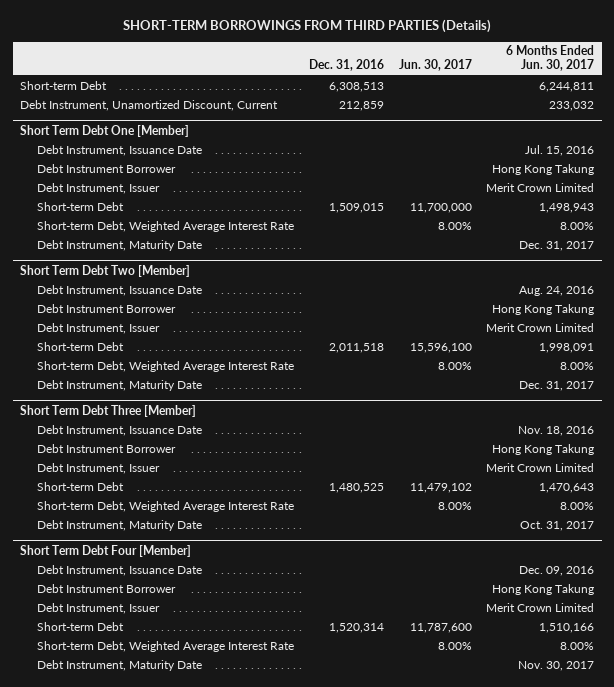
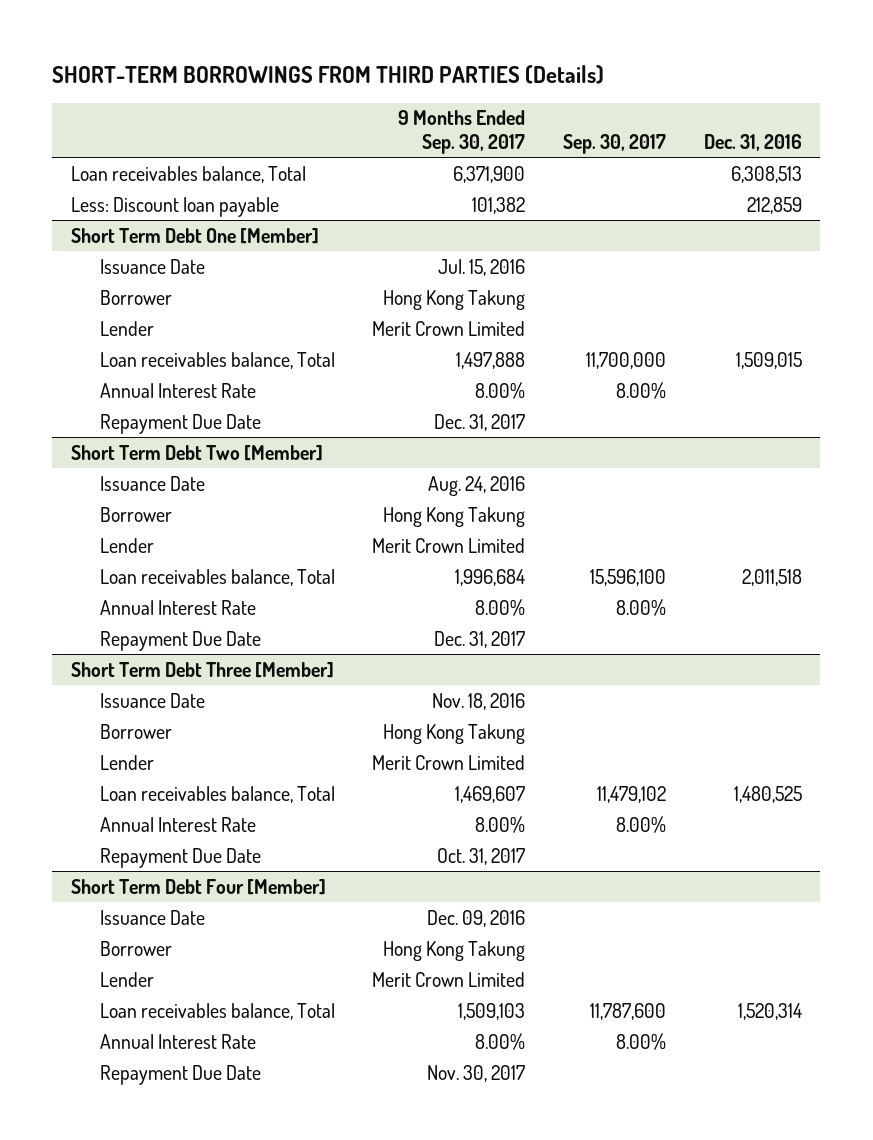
- | Dec. 31, 2016 | Jun. 30, 2017 | 6 Months Ended Jun. 30, 2017
+ | 9 Months Ended Sep. 30, 2017 | Sep. 30, 2017 | Dec. 31, 2016
- Short-term Debt | 6,308,513 | | 6,244,811
- Debt Instrument, Unamortized Discount, Current | 212,859 | | 233,032
+ Loan receivables balance, Total | 6,371,900 | | 6,308,513
+ Less: Discount loan payable | 101,382 | | 212,859
@ Short Term Debt One [Member]
- Debt Instrument, Issuance Date | | | Jul. 15, 2016
- Debt Instrument Borrower | | | Hong Kong Takung
- Debt Instrument, Issuer | | | Merit Crown Limited
- Short-term Debt | 1,509,015 | 11,700,000 | 1,498,943
- Short-term Debt, Weighted Average Interest Rate | | 8.00% | 8.00%
- Debt Instrument, Maturity Date | | | Dec. 31, 2017
+ Issuance Date | Jul. 15, 2016 | |
+ Borrower | Hong Kong Takung | |
+ Lender | Merit Crown Limited | |
+ Loan receivables balance, Total | 1,497,888 | 11,700,000 | 1,509,015
+ Annual Interest Rate | 8.00% | 8.00% |
+ Repayment Due Date | Dec. 31, 2017 | |
@ Short Term Debt Two [Member]
- Debt Instrument, Issuance Date | | | Aug. 24, 2016
- Debt Instrument Borrower | | | Hong Kong Takung
- Debt Instrument, Issuer | | | Merit Crown Limited
- Short-term Debt | 2,011,518 | 15,596,100 | 1,998,091
- Short-term Debt, Weighted Average Interest Rate | | 8.00% | 8.00%
- Debt Instrument, Maturity Date | | | Dec. 31, 2017
+ Issuance Date | Aug. 24, 2016 | |
+ Borrower | Hong Kong Takung | |
+ Lender | Merit Crown Limited | |
+ Loan receivables balance, Total | 1,996,684 | 15,596,100 | 2,011,518
+ Annual Interest Rate | 8.00% | 8.00% |
+ Repayment Due Date | Dec. 31, 2017 | |
@ Short Term Debt Three [Member]
- Debt Instrument, Issuance Date | | | Nov. 18, 2016
- Debt Instrument Borrower | | | Hong Kong Takung
- Debt Instrument, Issuer | | | Merit Crown Limited
- Short-term Debt | 1,480,525 | 11,479,102 | 1,470,643
- Short-term Debt, Weighted Average Interest Rate | | 8.00% | 8.00%
- Debt Instrument, Maturity Date | | | Oct. 31, 2017
+ Issuance Date | Nov. 18, 2016 | |
+ Borrower | Hong Kong Takung | |
+ Lender | Merit Crown Limited | |
+ Loan receivables balance, Total | 1,469,607 | 11,479,102 | 1,480,525
+ Annual Interest Rate | 8.00% | 8.00% |
+ Repayment Due Date | Oct. 31, 2017 | |
@ Short Term Debt Four [Member]
- Debt Instrument, Issuance Date | | | Dec. 09, 2016
- Debt Instrument Borrower | | | Hong Kong Takung
- Debt Instrument, Issuer | | | Merit Crown Limited
- Short-term Debt | 1,520,314 | 11,787,600 | 1,510,166
- Short-term Debt, Weighted Average Interest Rate | | 8.00% | 8.00%
- Debt Instrument, Maturity Date | | | Nov. 30, 2017
+ Issuance Date | Dec. 09, 2016 | |
+ Borrower | Hong Kong Takung | |
+ Lender | Merit Crown Limited | |
+ Loan receivables balance, Total | 1,509,103 | 11,787,600 | 1,520,314
+ Annual Interest Rate | 8.00% | 8.00% |
+ Repayment Due Date | Nov. 30, 2017 | |

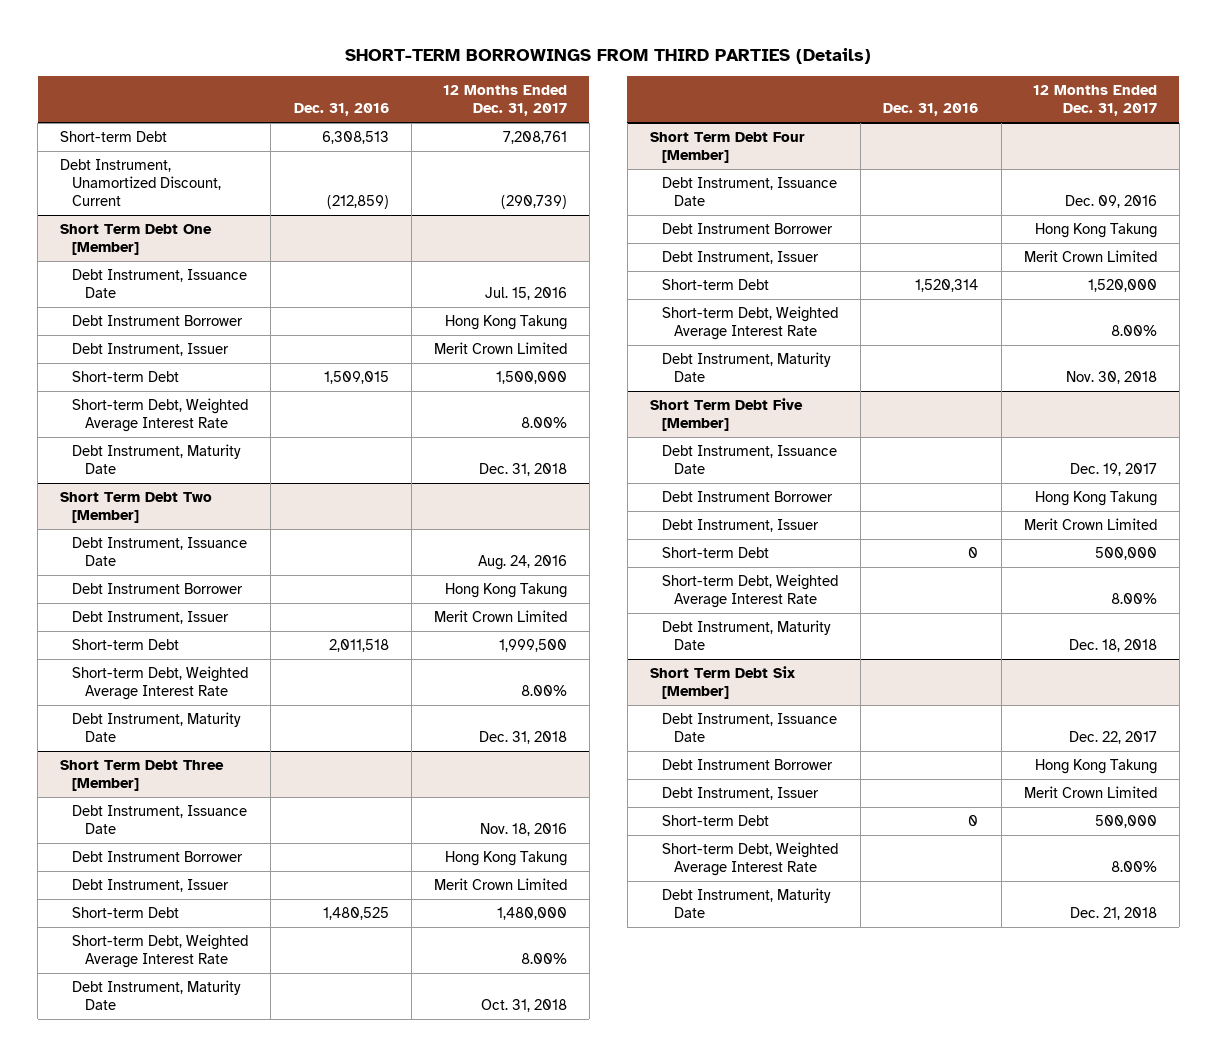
- | 9 Months Ended Sep. 30, 2017 | Sep. 30, 2017 | Dec. 31, 2016
+ | Dec. 31, 2016 | 12 Months Ended Dec. 31, 2017
- Loan receivables balance, Total | 6,371,900 | | 6,308,513
- Less: Discount loan payable | 101,382 | | 212,859
+ Short-term Debt | 6,308,513 | 7,208,761
+ Debt Instrument, Unamortized Discount, Current | (212,859) | (290,739)
@ Short Term Debt One [Member]
- Issuance Date | Jul. 15, 2016 | |
- Borrower | Hong Kong Takung | |
- Lender | Merit Crown Limited | |
- Loan receivables balance, Total | 1,497,888 | 11,700,000 | 1,509,015
- Annual Interest Rate | 8.00% | 8.00% |
- Repayment Due Date | Dec. 31, 2017 | |
+ Debt Instrument, Issuance Date | | Jul. 15, 2016
+ Debt Instrument Borrower | | Hong Kong Takung
+ Debt Instrument, Issuer | | Merit Crown Limited
+ Short-term Debt | 1,509,015 | 1,500,000
+ Short-term Debt, Weighted Average Interest Rate | | 8.00%
+ Debt Instrument, Maturity Date | | Dec. 31, 2018
@ Short Term Debt Two [Member]
- Issuance Date | Aug. 24, 2016 | |
- Borrower | Hong Kong Takung | |
- Lender | Merit Crown Limited | |
- Loan receivables balance, Total | 1,996,684 | 15,596,100 | 2,011,518
- Annual Interest Rate | 8.00% | 8.00% |
- Repayment Due Date | Dec. 31, 2017 | |
+ Debt Instrument, Issuance Date | | Aug. 24, 2016
+ Debt Instrument Borrower | | Hong Kong Takung
+ Debt Instrument, Issuer | | Merit Crown Limited
+ Short-term Debt | 2,011,518 | 1,999,500
+ Short-term Debt, Weighted Average Interest Rate | | 8.00%
+ Debt Instrument, Maturity Date | | Dec. 31, 2018
@ Short Term Debt Three [Member]
- Issuance Date | Nov. 18, 2016 | |
- Borrower | Hong Kong Takung | |
- Lender | Merit Crown Limited | |
- Loan receivables balance, Total | 1,469,607 | 11,479,102 | 1,480,525
- Annual Interest Rate | 8.00% | 8.00% |
- Repayment Due Date | Oct. 31, 2017 | |
+ Debt Instrument, Issuance Date | | Nov. 18, 2016
+ Debt Instrument Borrower | | Hong Kong Takung
+ Debt Instrument, Issuer | | Merit Crown Limited
+ Short-term Debt | 1,480,525 | 1,480,000
+ Short-term Debt, Weighted Average Interest Rate | | 8.00%
+ Debt Instrument, Maturity Date | | Oct. 31, 2018
@ Short Term Debt Four [Member]
- Issuance Date | Dec. 09, 2016 | |
- Borrower | Hong Kong Takung | |
- Lender | Merit Crown Limited | |
- Loan receivables balance, Total | 1,509,103 | 11,787,600 | 1,520,314
- Annual Interest Rate | 8.00% | 8.00% |
- Repayment Due Date | Nov. 30, 2017 | |
+ Debt Instrument, Issuance Date | | Dec. 09, 2016
+ Debt Instrument Borrower | | Hong Kong Takung
+ Debt Instrument, Issuer | | Merit Crown Limited
+ Short-term Debt | 1,520,314 | 1,520,000
+ Short-term Debt, Weighted Average Interest Rate | | 8.00%
+ Debt Instrument, Maturity Date | | Nov. 30, 2018
+ Short Term Debt Five [Member]
+ Debt Instrument, Issuance Date | | Dec. 19, 2017
+ Debt Instrument Borrower | | Hong Kong Takung
+ Debt Instrument, Issuer | | Merit Crown Limited
+ Short-term Debt | 0 | 500,000
+ Short-term Debt, Weighted Average Interest Rate | | 8.00%
+ Debt Instrument, Maturity Date | | Dec. 18, 2018
+ Short Term Debt Six [Member]
+ Debt Instrument, Issuance Date | | Dec. 22, 2017
+ Debt Instrument Borrower | | Hong Kong Takung
+ Debt Instrument, Issuer | | Merit Crown Limited
+ Short-term Debt | 0 | 500,000
+ Short-term Debt, Weighted Average Interest Rate | | 8.00%
+ Debt Instrument, Maturity Date | | Dec. 21, 2018

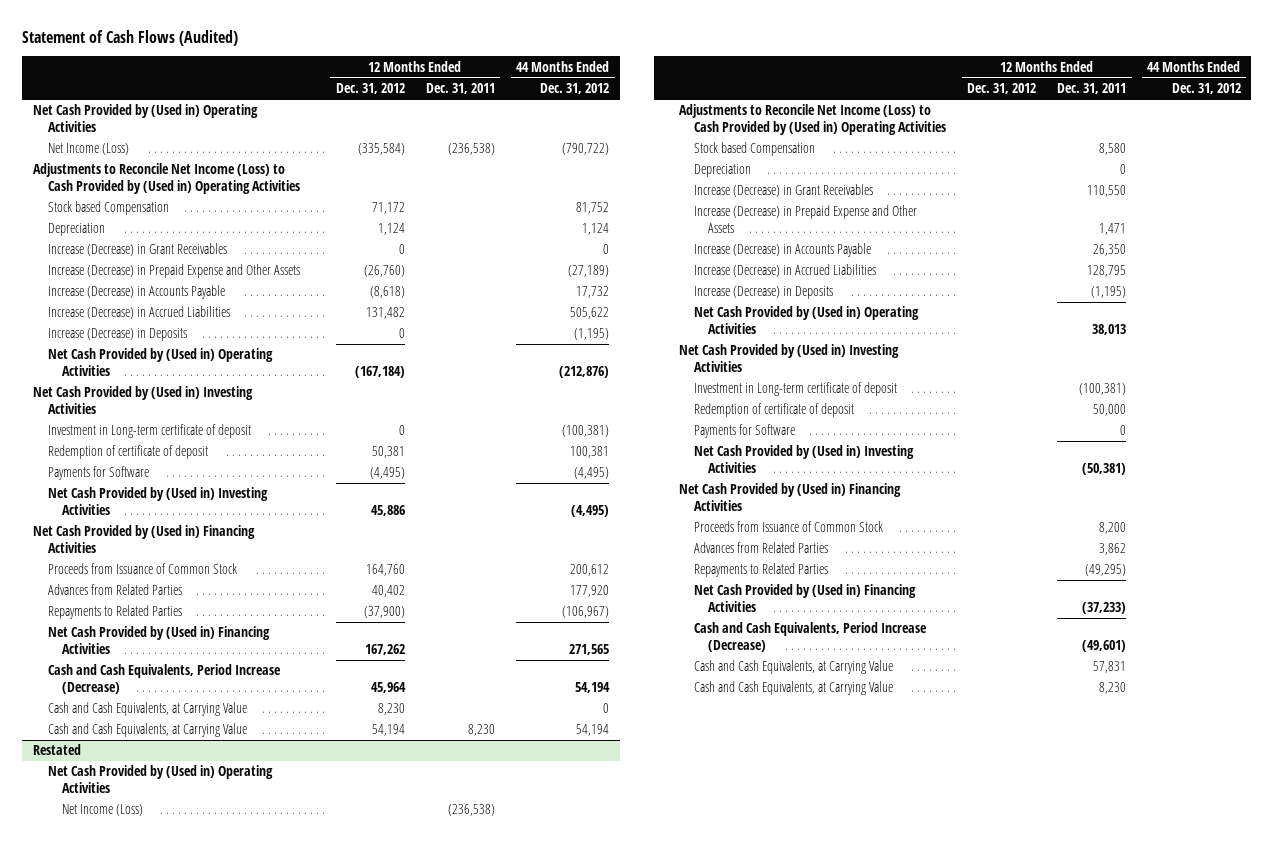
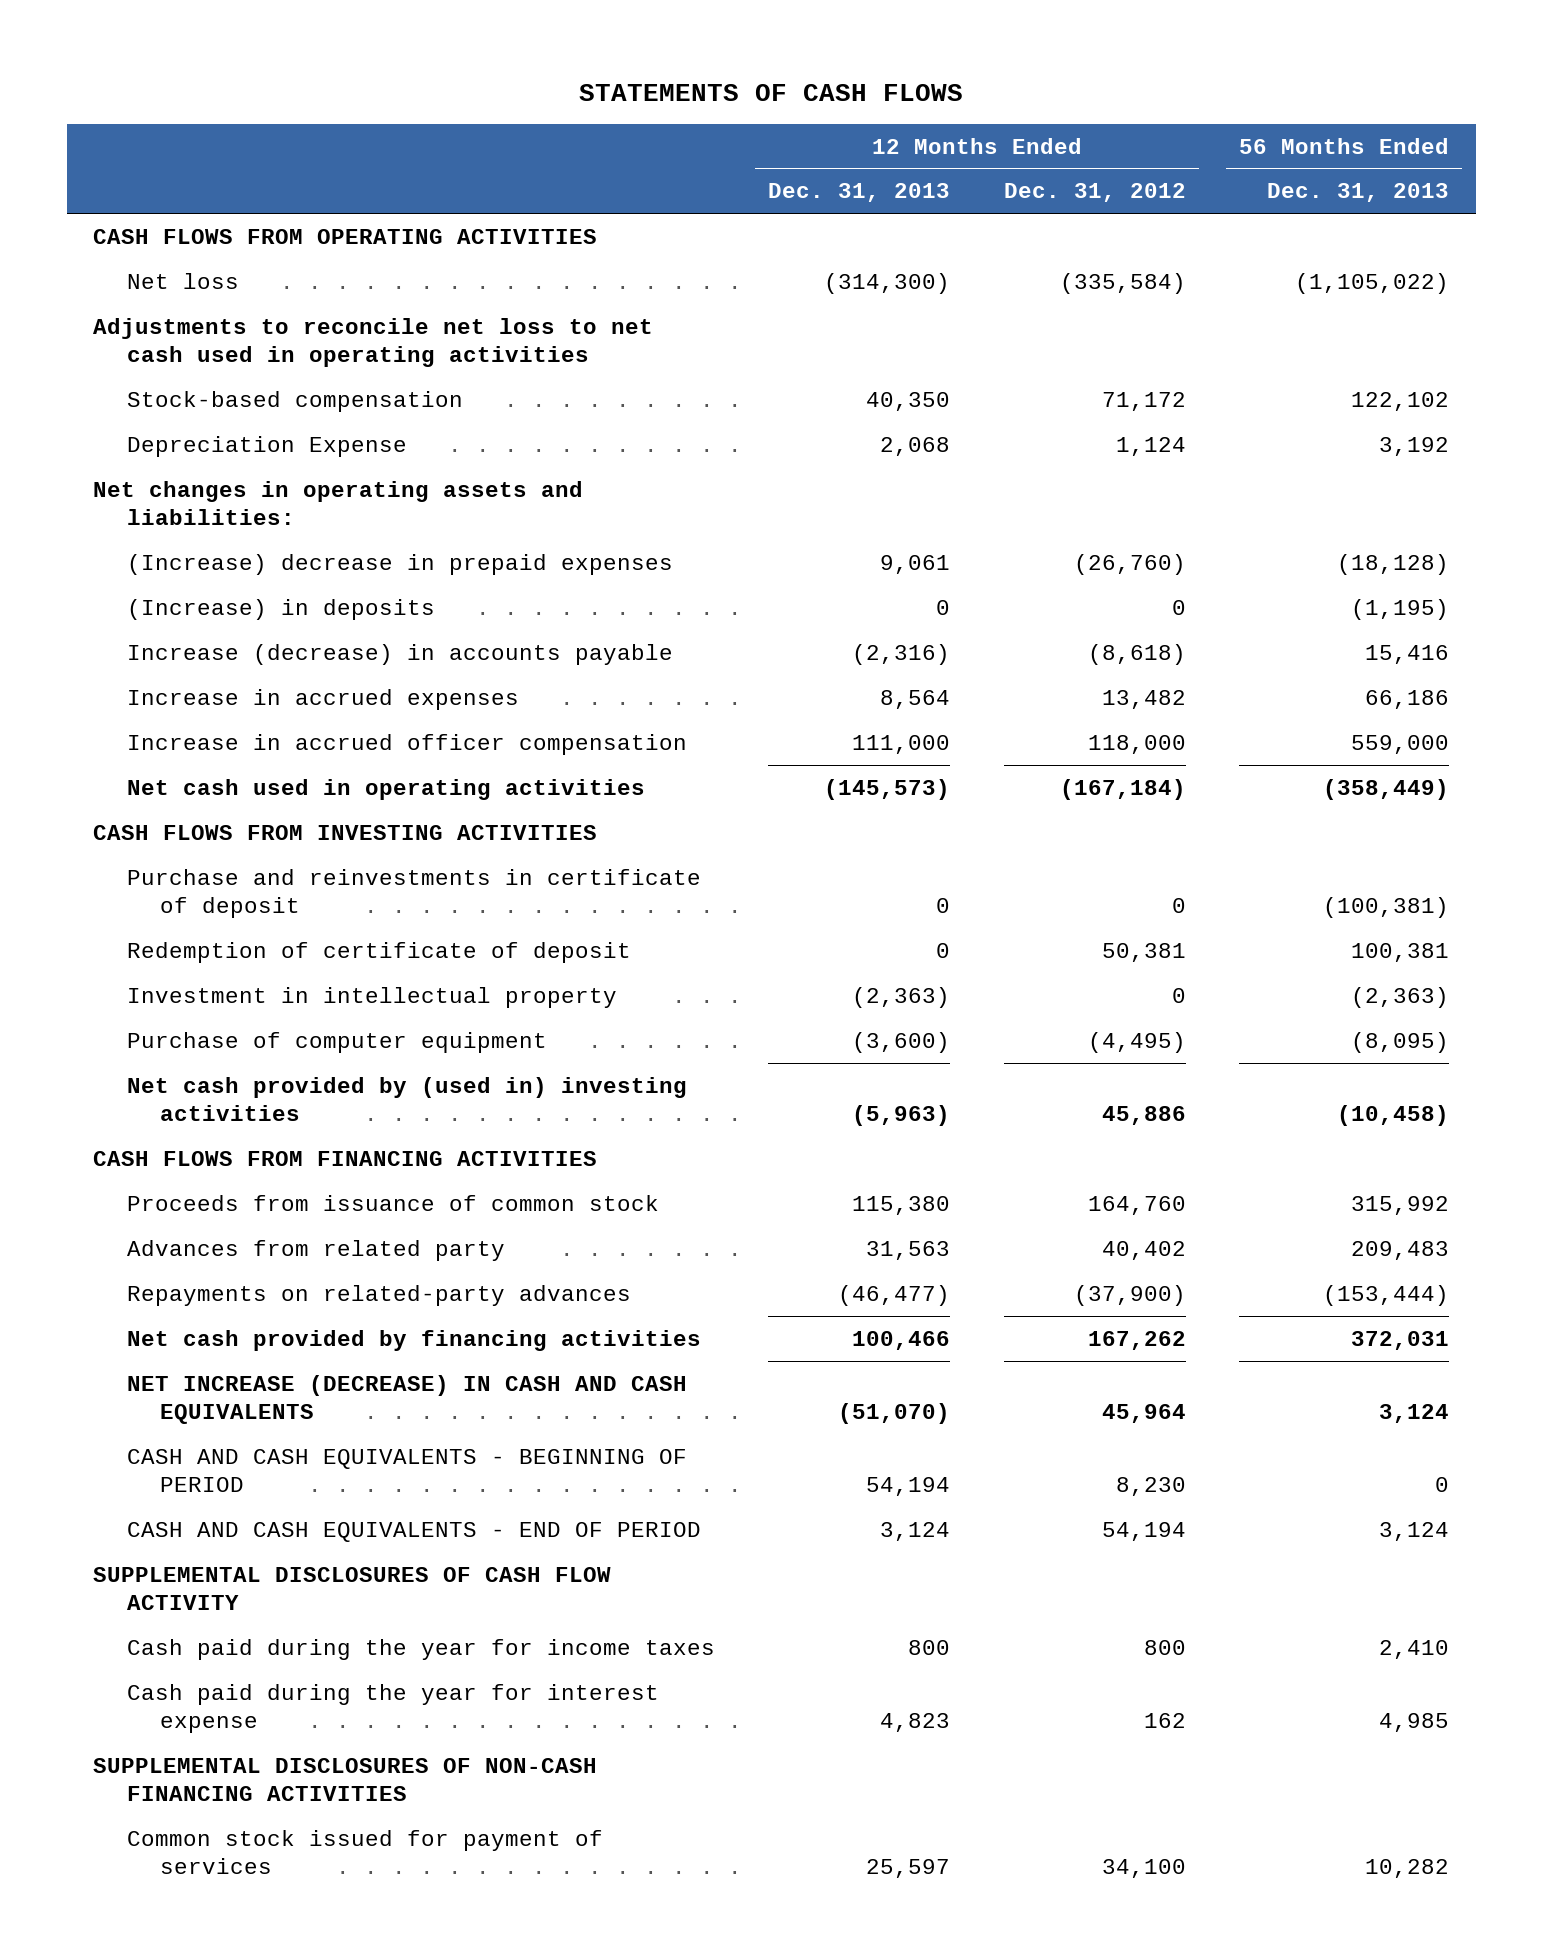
- Statement of Cash Flows (Audited)
+ STATEMENTS OF CASH FLOWS
- | 12 Months Ended Dec. 31, 2012 | 12 Months Ended Dec. 31, 2011 | 44 Months Ended Dec. 31, 2012
+ | 12 Months Ended Dec. 31, 2013 | 12 Months Ended Dec. 31, 2012 | 56 Months Ended Dec. 31, 2013
- Net Cash Provided by (Used in) Operating Activities
- Net Income (Loss) | (335,584) | (236,538) | (790,722)
- Adjustments to Reconcile Net Income (Loss) to Cash Provided by (Used in) Operating Activities
- Stock based Compensation | 71,172 | | 81,752
- Depreciation | 1,124 | | 1,124
- Increase (Decrease) in Grant Receivables | 0 | | 0
- Increase (Decrease) in Prepaid Expense and Other Assets | (26,760) | | (27,189)
- Increase (Decrease) in Accounts Payable | (8,618) | | 17,732
- Increase (Decrease) in Accrued Liabilities | 131,482 | | 505,622
- Increase (Decrease) in Deposits | 0 | | (1,195)
- Net Cash Provided by (Used in) Operating Activities | (167,184) | | (212,876)
- Net Cash Provided by (Used in) Investing Activities
- Investment in Long-term certificate of deposit | 0 | | (100,381)
+ CASH FLOWS FROM OPERATING ACTIVITIES
+ Net loss | (314,300) | (335,584) | (1,105,022)
+ Adjustments to reconcile net loss to net cash used in operating activities
+ Stock-based compensation | 40,350 | 71,172 | 122,102
+ Depreciation Expense | 2,068 | 1,124 | 3,192
+ Net changes in operating assets and liabilities:
+ (Increase) decrease in prepaid expenses | 9,061 | (26,760) | (18,128)
+ (Increase) in deposits | 0 | 0 | (1,195)
+ Increase (decrease) in accounts payable | (2,316) | (8,618) | 15,416
+ Increase in accrued expenses | 8,564 | 13,482 | 66,186
+ Increase in accrued officer compensation | 111,000 | 118,000 | 559,000
+ Net cash used in operating activities | (145,573) | (167,184) | (358,449)
+ CASH FLOWS FROM INVESTING ACTIVITIES
+ Purchase and reinvestments in certificate of deposit | 0 | 0 | (100,381)
- Payments for Software | (4,495) | | (4,495)
- Net Cash Provided by (Used in) Investing Activities | 45,886 | | (4,495)
- Net Cash Provided by (Used in) Financing Activities
- Proceeds from Issuance of Common Stock | 164,760 | | 200,612
- Advances from Related Parties | 40,402 | | 177,920
- Repayments to Related Parties | (37,900) | | (106,967)
- Net Cash Provided by (Used in) Financing Activities | 167,262 | | 271,565
- Cash and Cash Equivalents, Period Increase (Decrease) | 45,964 | | 54,194
- Cash and Cash Equivalents, at Carrying Value | 8,230 | | 0
- Cash and Cash Equivalents, at Carrying Value | 54,194 | 8,230 | 54,194
- Restated
- Net Cash Provided by (Used in) Operating Activities
- Net Income (Loss) | | (236,538) |
- Adjustments to Reconcile Net Income (Loss) to Cash Provided by (Used in) Operating Activities
- Stock based Compensation | | 8,580 |
- Depreciation | | 0 |
- Increase (Decrease) in Grant Receivables | | 110,550 |
- Increase (Decrease) in Prepaid Expense and Other Assets | | 1,471 |
- Increase (Decrease) in Accounts Payable | | 26,350 |
- Increase (Decrease) in Accrued Liabilities | | 128,795 |
- Increase (Decrease) in Deposits | | (1,195) |
- Net Cash Provided by (Used in) Operating Activities | | 38,013 |
- Net Cash Provided by (Used in) Investing Activities
- Investment in Long-term certificate of deposit | | (100,381) |
- Redemption of certificate of deposit | | 50,000 |
- Payments for Software | | 0 |
- Net Cash Provided by (Used in) Investing Activities | | (50,381) |
- Net Cash Provided by (Used in) Financing Activities
- Proceeds from Issuance of Common Stock | | 8,200 |
- Advances from Related Parties | | 3,862 |
- Repayments to Related Parties | | (49,295) |
- Net Cash Provided by (Used in) Financing Activities | | (37,233) |
- Cash and Cash Equivalents, Period Increase (Decrease) | | (49,601) |
- Cash and Cash Equivalents, at Carrying Value | | 57,831 |
- Cash and Cash Equivalents, at Carrying Value | | 8,230 |
+ Investment in intellectual property | (2,363) | 0 | (2,363)
+ Purchase of computer equipment | (3,600) | (4,495) | (8,095)
+ Net cash provided by (used in) investing activities | (5,963) | 45,886 | (10,458)
+ CASH FLOWS FROM FINANCING ACTIVITIES
+ Proceeds from issuance of common stock | 115,380 | 164,760 | 315,992
+ Advances from related party | 31,563 | 40,402 | 209,483
+ Repayments on related-party advances | (46,477) | (37,900) | (153,444)
+ Net cash provided by financing activities | 100,466 | 167,262 | 372,031
+ NET INCREASE (DECREASE) IN CASH AND CASH EQUIVALENTS | (51,070) | 45,964 | 3,124
+ CASH AND CASH EQUIVALENTS - BEGINNING OF PERIOD | 54,194 | 8,230 | 0
+ CASH AND CASH EQUIVALENTS - END OF PERIOD | 3,124 | 54,194 | 3,124
+ SUPPLEMENTAL DISCLOSURES OF CASH FLOW ACTIVITY
+ Cash paid during the year for income taxes | 800 | 800 | 2,410
+ Cash paid during the year for interest expense | 4,823 | 162 | 4,985
+ SUPPLEMENTAL DISCLOSURES OF NON-CASH FINANCING ACTIVITIES
+ Common stock issued for payment of services | 25,597 | 34,100 | 10,282

